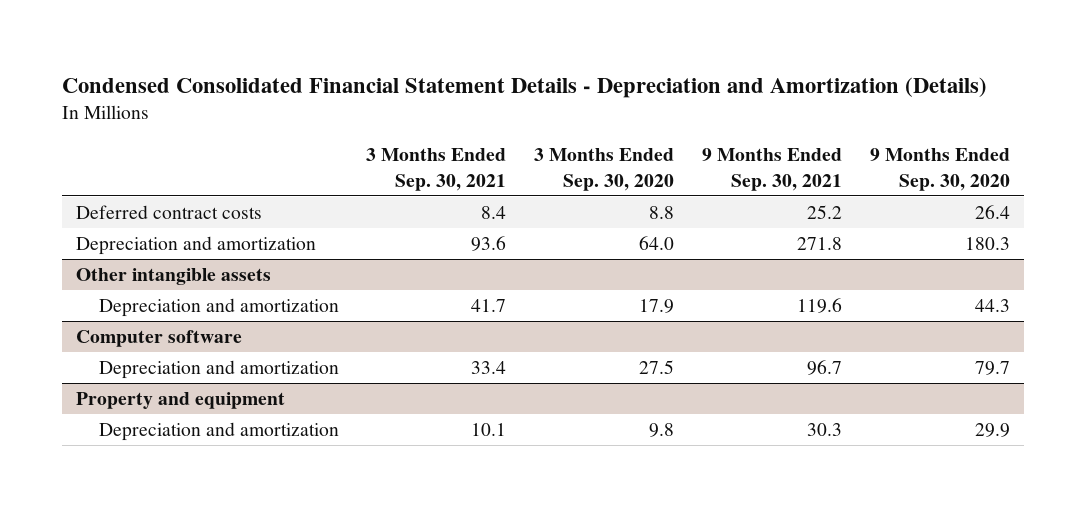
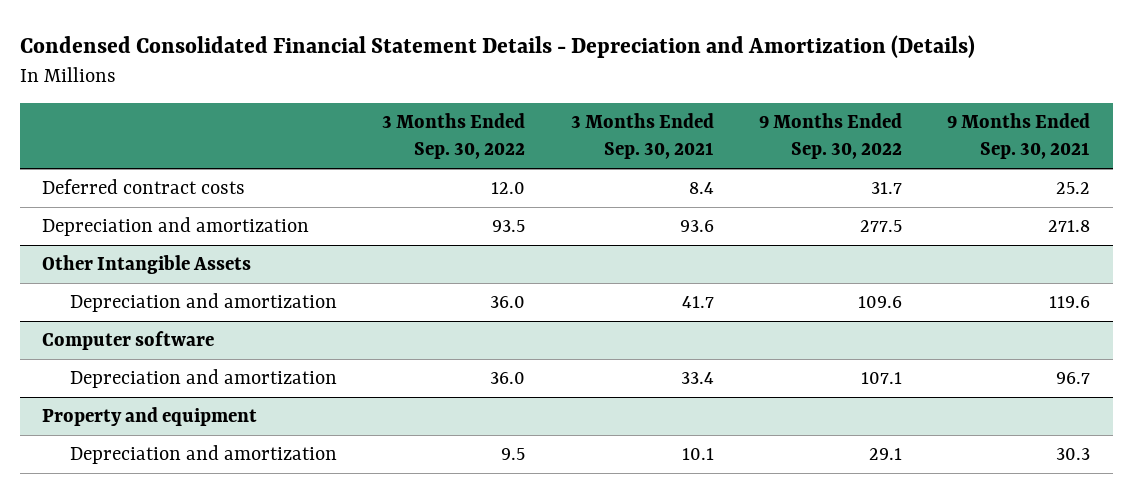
- | 3 Months Ended Sep. 30, 2021 | 3 Months Ended Sep. 30, 2020 | 9 Months Ended Sep. 30, 2021 | 9 Months Ended Sep. 30, 2020
+ | 3 Months Ended Sep. 30, 2022 | 3 Months Ended Sep. 30, 2021 | 9 Months Ended Sep. 30, 2022 | 9 Months Ended Sep. 30, 2021
- Other intangible assets
+ Other Intangible Assets

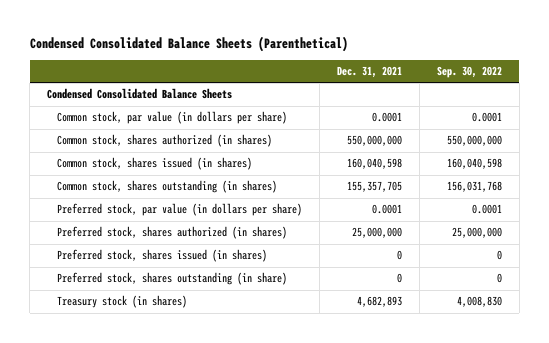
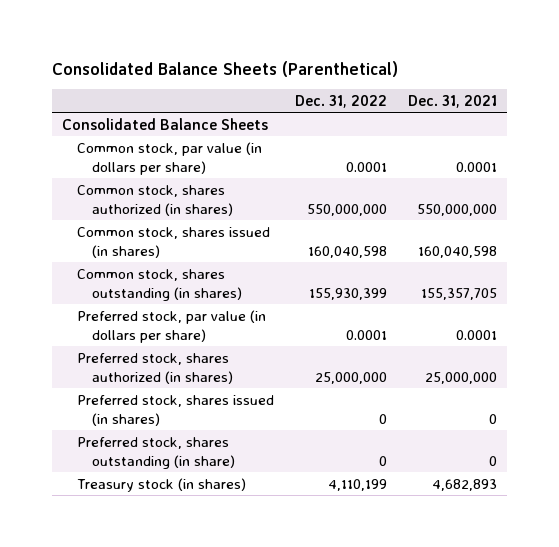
- Condensed Consolidated Balance Sheets (Parenthetical)
+ Consolidated Balance Sheets (Parenthetical)
- | Dec. 31, 2021 | Sep. 30, 2022
+ | Dec. 31, 2022 | Dec. 31, 2021
- Condensed Consolidated Balance Sheets
+ Consolidated Balance Sheets

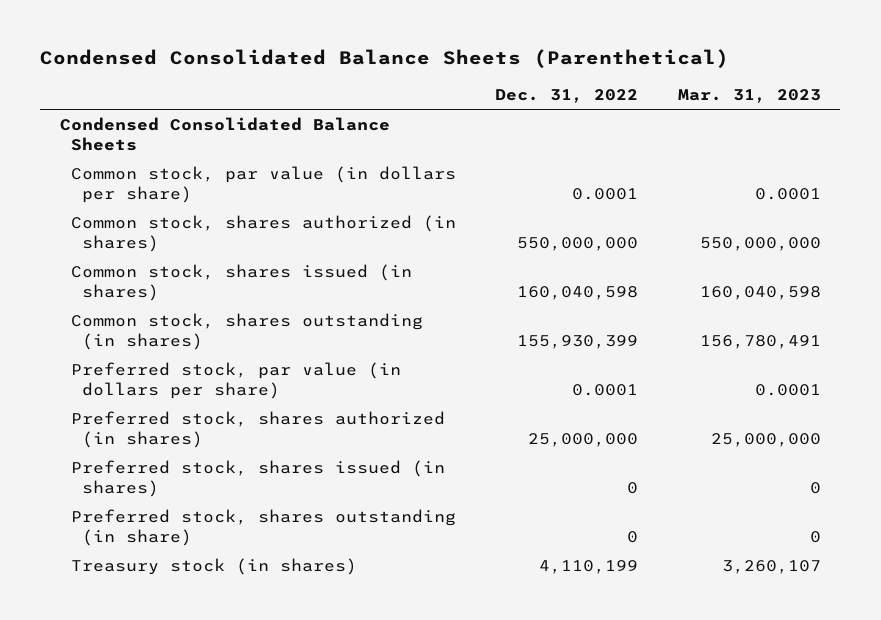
- Consolidated Balance Sheets (Parenthetical)
+ Condensed Consolidated Balance Sheets (Parenthetical)
- | Dec. 31, 2022 | Dec. 31, 2021
+ | Dec. 31, 2022 | Mar. 31, 2023
- Consolidated Balance Sheets
+ Condensed Consolidated Balance Sheets

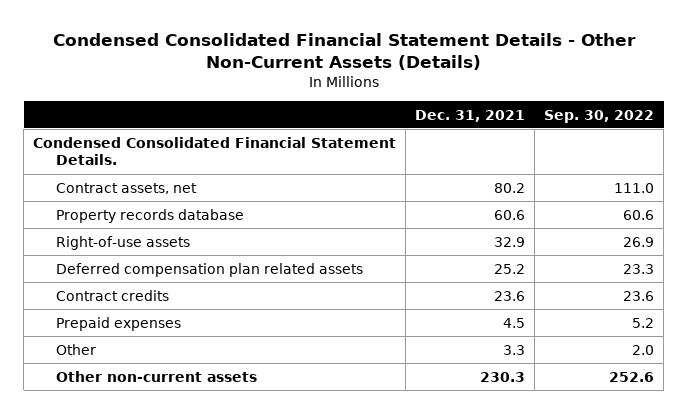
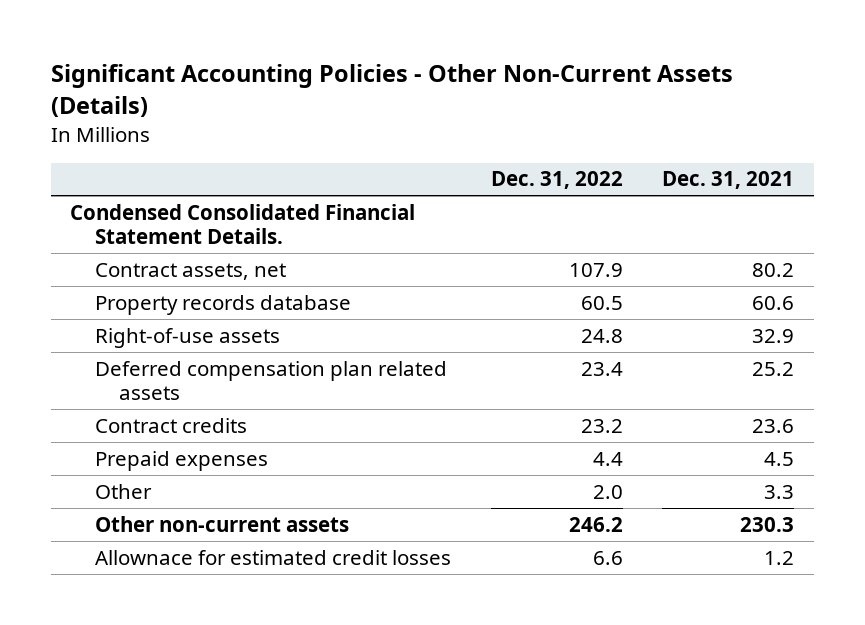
- Condensed Consolidated Financial Statement Details - Other Non-Current Assets (Details)
+ Significant Accounting Policies - Other Non-Current Assets (Details)
- | Dec. 31, 2021 | Sep. 30, 2022
+ | Dec. 31, 2022 | Dec. 31, 2021
+ Allownace for estimated credit losses | 6.6 | 1.2

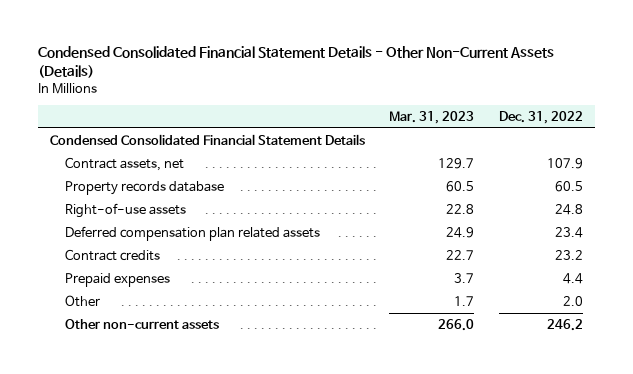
- Significant Accounting Policies - Other Non-Current Assets (Details)
+ Condensed Consolidated Financial Statement Details - Other Non-Current Assets (Details)
- | Dec. 31, 2022 | Dec. 31, 2021
+ | Mar. 31, 2023 | Dec. 31, 2022
- Condensed Consolidated Financial Statement Details.
+ Condensed Consolidated Financial Statement Details
- Allownace for estimated credit losses | 6.6 | 1.2

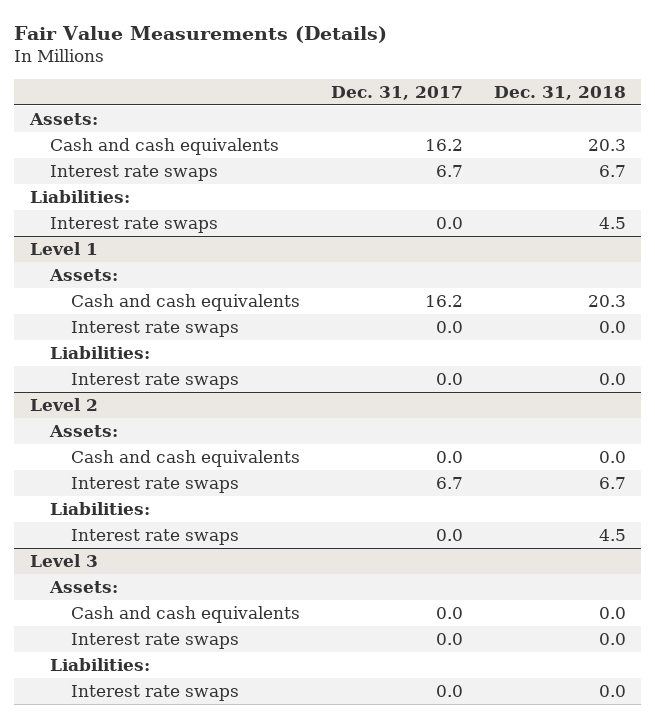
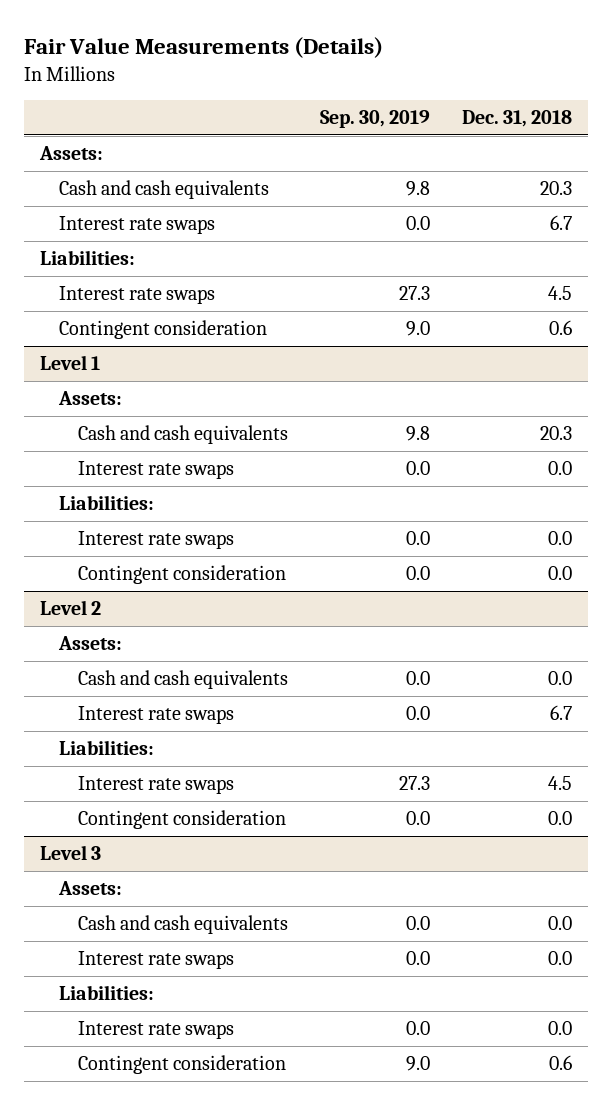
- | Dec. 31, 2017 | Dec. 31, 2018
+ | Sep. 30, 2019 | Dec. 31, 2018
+ Contingent consideration | 9.0 | 0.6
@ Level 1
+ Contingent consideration | 0.0 | 0.0
@ Level 2
+ Contingent consideration | 0.0 | 0.0
@ Level 3
+ Contingent consideration | 9.0 | 0.6

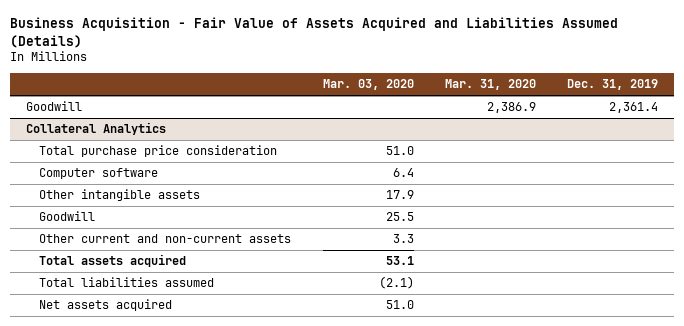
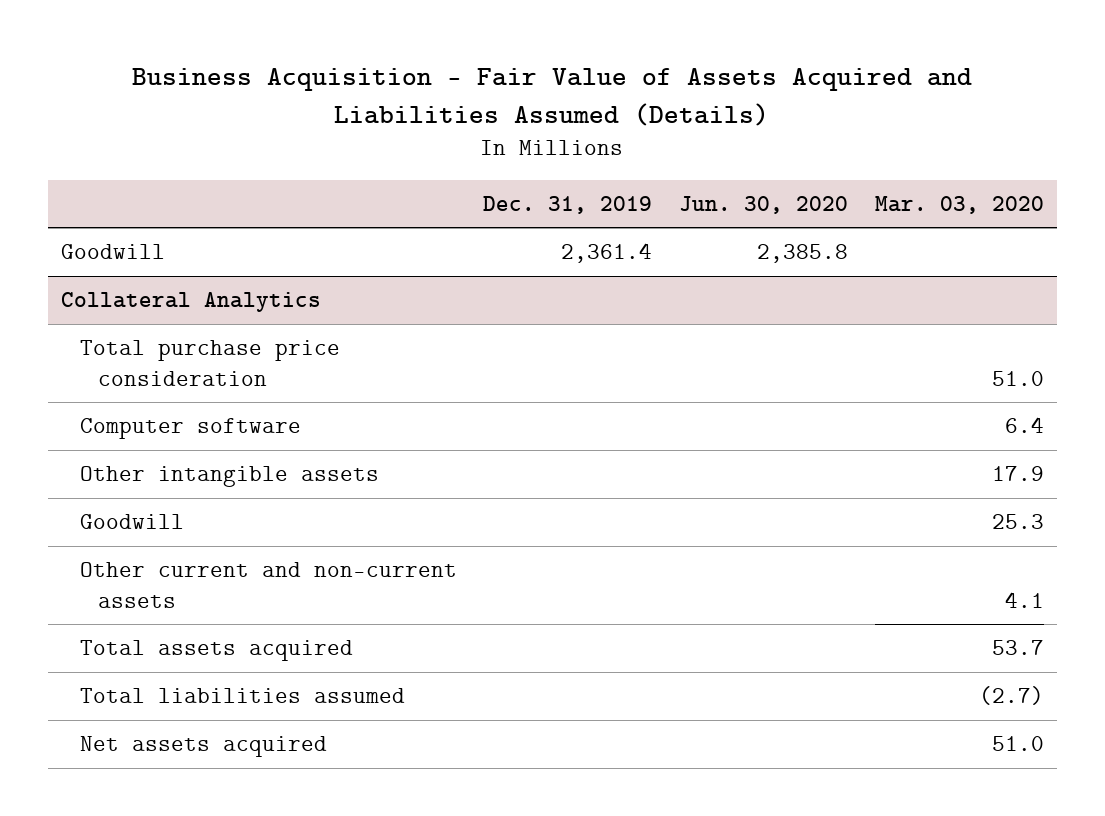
- | Mar. 03, 2020 | Mar. 31, 2020 | Dec. 31, 2019
+ | Dec. 31, 2019 | Jun. 30, 2020 | Mar. 03, 2020
@ Collateral Analytics
- Goodwill | 25.5 | |
- Other current and non-current assets | 3.3 | |
- Total assets acquired | 53.1 | |
- Total liabilities assumed | (2.1) | |
+ Goodwill | | | 25.3
+ Other current and non-current assets | | | 4.1
+ Total assets acquired | | | 53.7
+ Total liabilities assumed | | | (2.7)

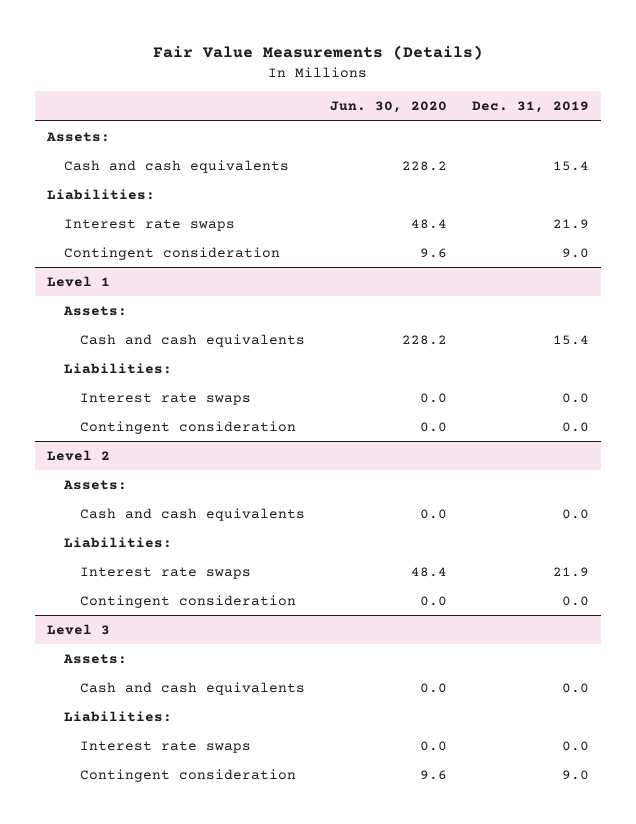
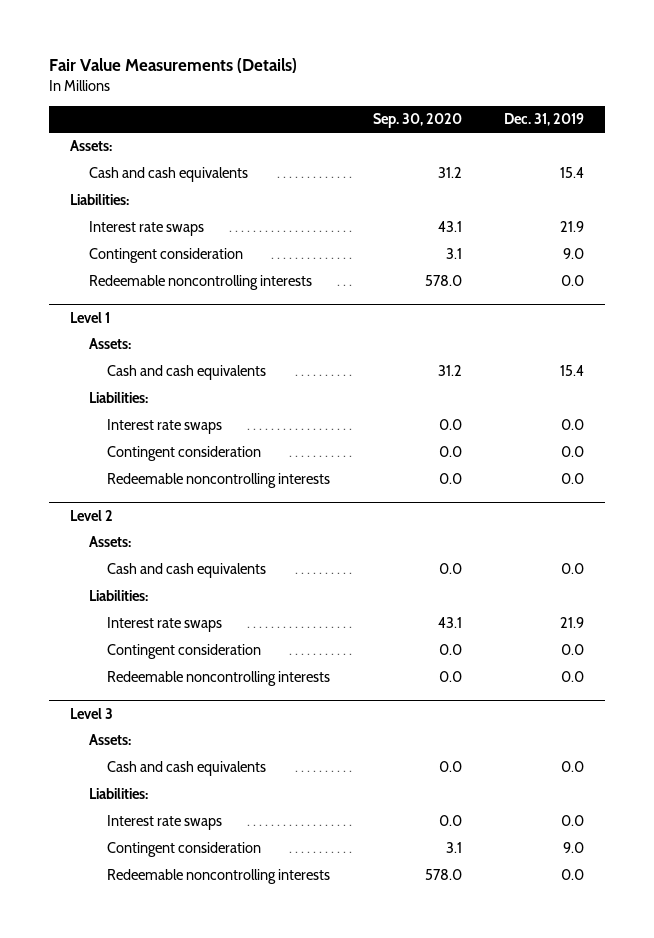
- | Jun. 30, 2020 | Dec. 31, 2019
+ | Sep. 30, 2020 | Dec. 31, 2019
+ Redeemable noncontrolling interests | 578.0 | 0.0
@ Level 1
+ Redeemable noncontrolling interests | 0.0 | 0.0
@ Level 2
+ Redeemable noncontrolling interests | 0.0 | 0.0
@ Level 3
+ Redeemable noncontrolling interests | 578.0 | 0.0

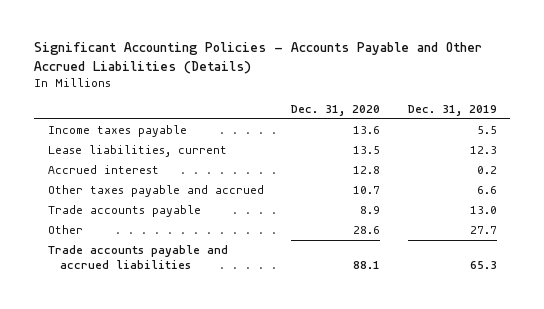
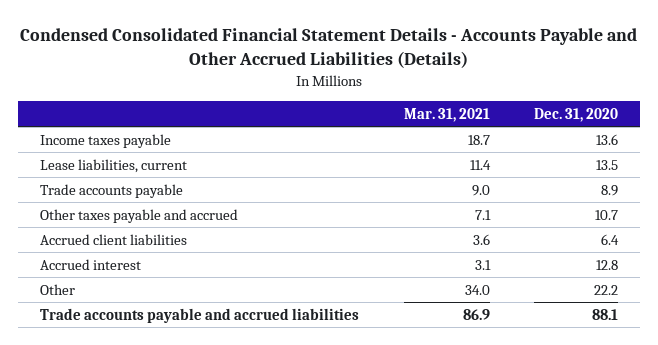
- Significant Accounting Policies - Accounts Payable and Other Accrued Liabilities (Details)
+ Condensed Consolidated Financial Statement Details - Accounts Payable and Other Accrued Liabilities (Details)
- | Dec. 31, 2020 | Dec. 31, 2019
+ | Mar. 31, 2021 | Dec. 31, 2020
- Other | 28.6 | 27.7
moved down: Other taxes payable and accrued | 7.1 | 10.7
+ Accrued client liabilities | 3.6 | 6.4
moved down: Accrued interest | 3.1 | 12.8
+ Other | 34.0 | 22.2

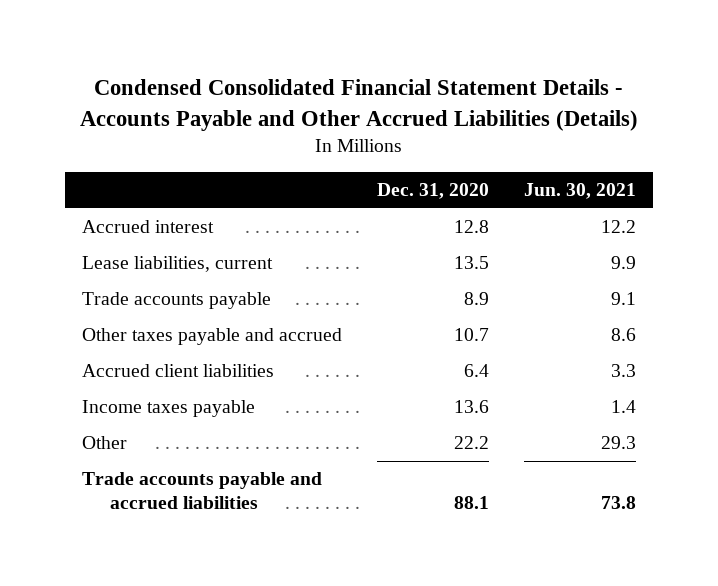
- | Mar. 31, 2021 | Dec. 31, 2020
+ | Dec. 31, 2020 | Jun. 30, 2021
moved up: Accrued interest | 12.8 | 12.2
moved down: Income taxes payable | 13.6 | 1.4

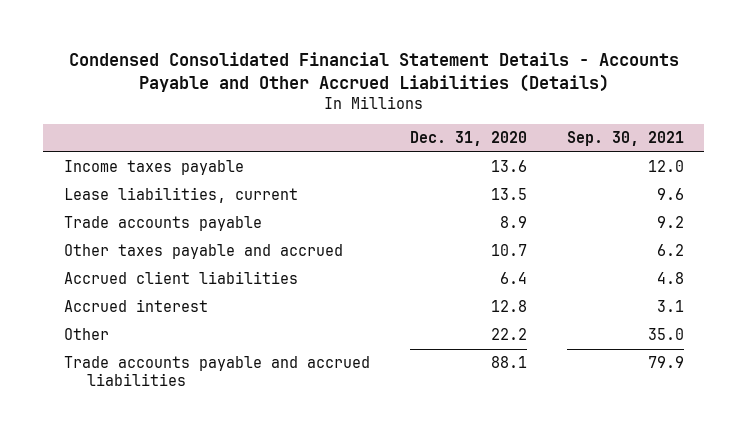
- | Dec. 31, 2020 | Jun. 30, 2021
+ | Dec. 31, 2020 | Sep. 30, 2021
moved up: Income taxes payable | 13.6 | 12.0
moved down: Accrued interest | 12.8 | 3.1

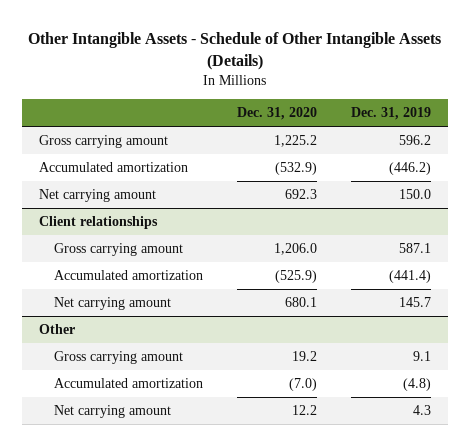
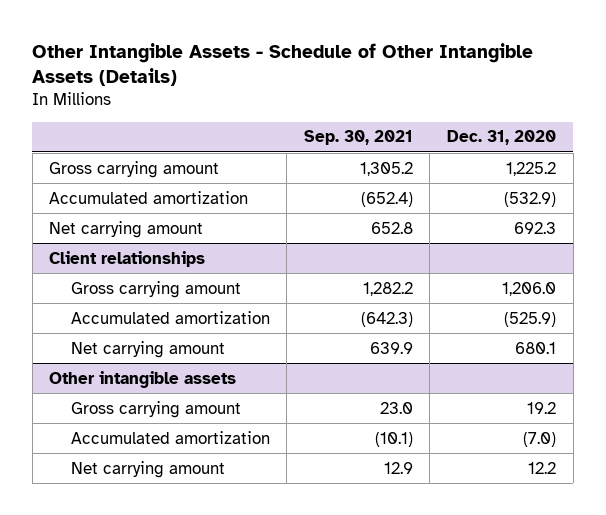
- | Dec. 31, 2020 | Dec. 31, 2019
+ | Sep. 30, 2021 | Dec. 31, 2020
- Other
+ Other intangible assets

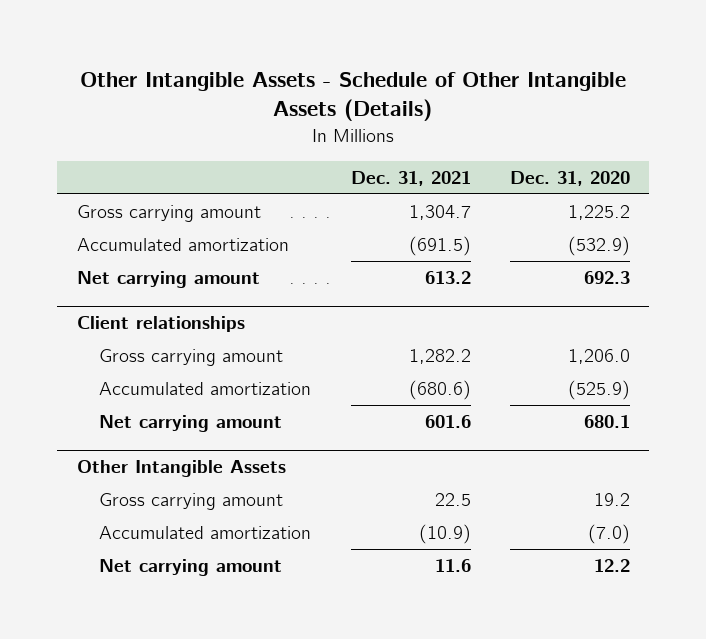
- | Sep. 30, 2021 | Dec. 31, 2020
+ | Dec. 31, 2021 | Dec. 31, 2020
- Other intangible assets
+ Other Intangible Assets

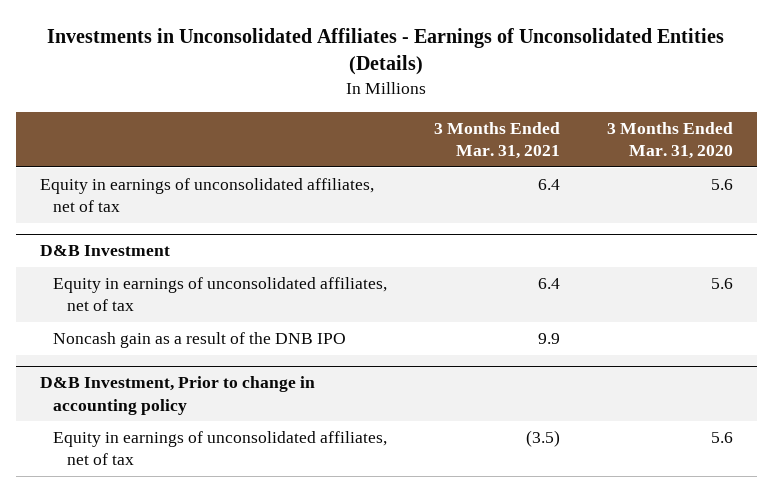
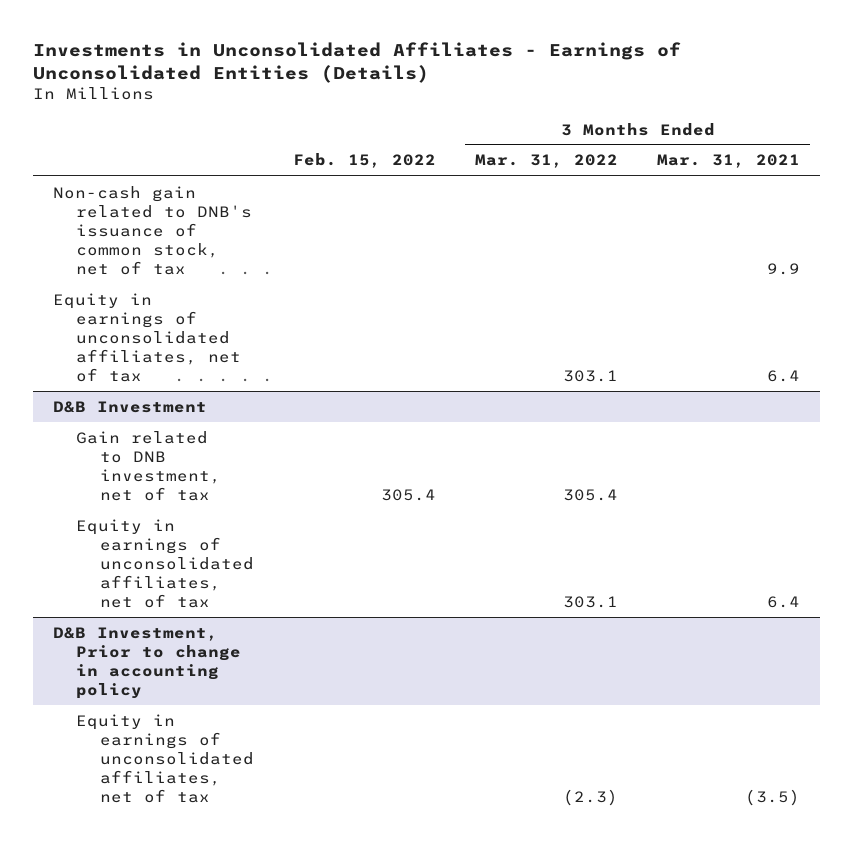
- | 3 Months Ended Mar. 31, 2021 | 3 Months Ended Mar. 31, 2020
+ | Feb. 15, 2022 | 3 Months Ended Mar. 31, 2022 | 3 Months Ended Mar. 31, 2021
+ Non-cash gain related to DNB's issuance of common stock, net of tax | | | 9.9
@ D&B Investment
+ Gain related to DNB investment, net of tax | 305.4 | 305.4 |
- Noncash gain as a result of the DNB IPO | 9.9 |

